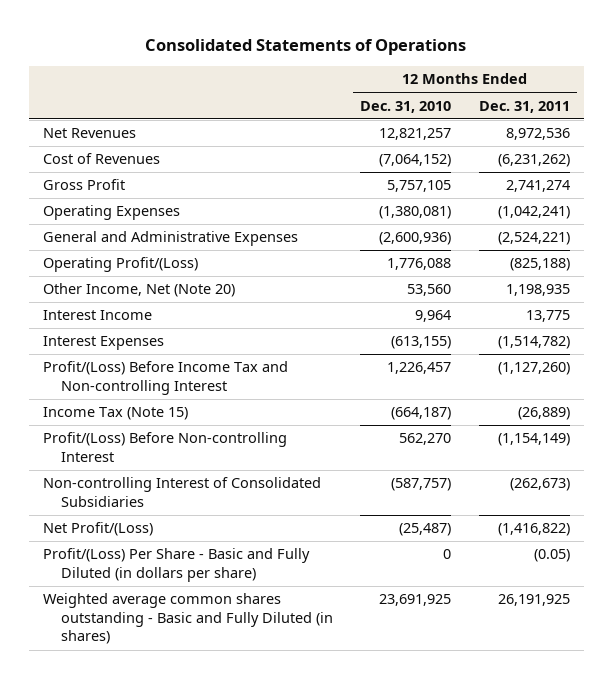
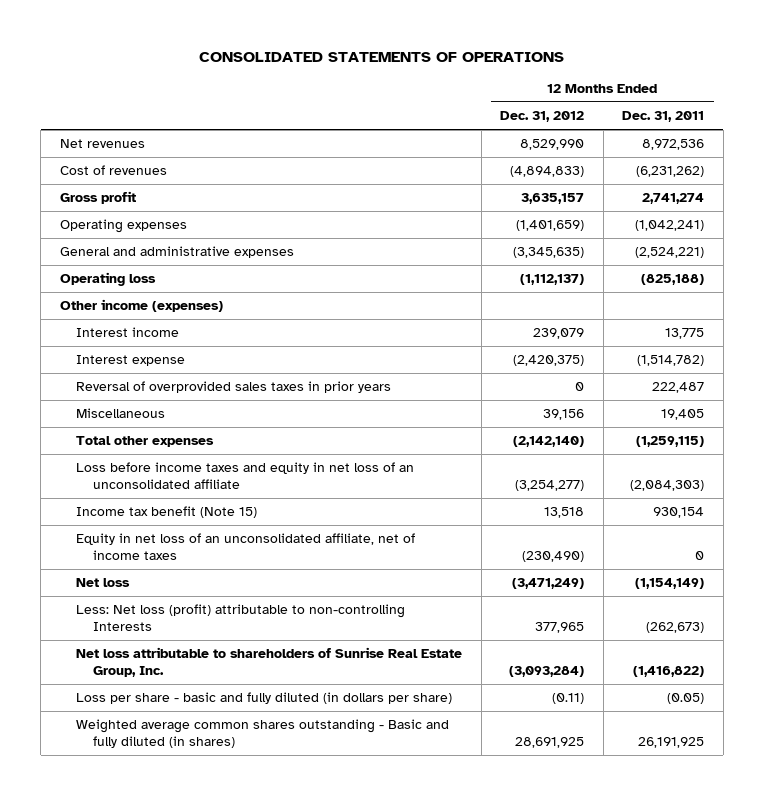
- Consolidated Statements of Operations
+ CONSOLIDATED STATEMENTS OF OPERATIONS
- | 12 Months Ended Dec. 31, 2010 | 12 Months Ended Dec. 31, 2011
+ | 12 Months Ended Dec. 31, 2012 | 12 Months Ended Dec. 31, 2011
- Net Revenues | 12,821,257 | 8,972,536
- Cost of Revenues | (7,064,152) | (6,231,262)
- Gross Profit | 5,757,105 | 2,741,274
- Operating Expenses | (1,380,081) | (1,042,241)
- General and Administrative Expenses | (2,600,936) | (2,524,221)
- Operating Profit/(Loss) | 1,776,088 | (825,188)
- Other Income, Net (Note 20) | 53,560 | 1,198,935
- Interest Income | 9,964 | 13,775
- Interest Expenses | (613,155) | (1,514,782)
- Profit/(Loss) Before Income Tax and Non-controlling Interest | 1,226,457 | (1,127,260)
- Income Tax (Note 15) | (664,187) | (26,889)
- Profit/(Loss) Before Non-controlling Interest | 562,270 | (1,154,149)
- Non-controlling Interest of Consolidated Subsidiaries | (587,757) | (262,673)
- Net Profit/(Loss) | (25,487) | (1,416,822)
- Profit/(Loss) Per Share - Basic and Fully Diluted (in dollars per share) | 0 | (0.05)
- Weighted average common shares outstanding - Basic and Fully Diluted (in shares) | 23,691,925 | 26,191,925
+ Net revenues | 8,529,990 | 8,972,536
+ Cost of revenues | (4,894,833) | (6,231,262)
+ Gross profit | 3,635,157 | 2,741,274
+ Operating expenses | (1,401,659) | (1,042,241)
+ General and administrative expenses | (3,345,635) | (2,524,221)
+ Operating loss | (1,112,137) | (825,188)
+ Other income (expenses)
+ Interest income | 239,079 | 13,775
+ Interest expense | (2,420,375) | (1,514,782)
+ Reversal of overprovided sales taxes in prior years | 0 | 222,487
+ Miscellaneous | 39,156 | 19,405
+ Total other expenses | (2,142,140) | (1,259,115)
+ Loss before income taxes and equity in net loss of an unconsolidated affiliate | (3,254,277) | (2,084,303)
+ Income tax benefit (Note 15) | 13,518 | 930,154
+ Equity in net loss of an unconsolidated affiliate, net of income taxes | (230,490) | 0
+ Net loss | (3,471,249) | (1,154,149)
+ Less: Net loss (profit) attributable to non-controlling Interests | 377,965 | (262,673)
+ Net loss attributable to shareholders of Sunrise Real Estate Group, Inc. | (3,093,284) | (1,416,822)
+ Loss per share - basic and fully diluted (in dollars per share) | (0.11) | (0.05)
+ Weighted average common shares outstanding - Basic and fully diluted (in shares) | 28,691,925 | 26,191,925

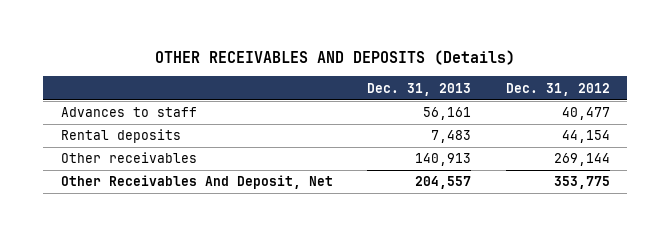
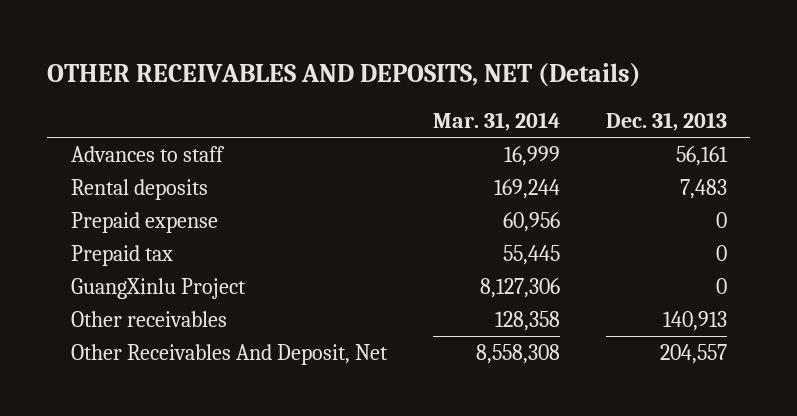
- OTHER RECEIVABLES AND DEPOSITS (Details)
+ OTHER RECEIVABLES AND DEPOSITS, NET (Details)
- | Dec. 31, 2013 | Dec. 31, 2012
+ | Mar. 31, 2014 | Dec. 31, 2013
+ Prepaid expense | 60,956 | 0
+ Prepaid tax | 55,445 | 0
+ GuangXinlu Project | 8,127,306 | 0

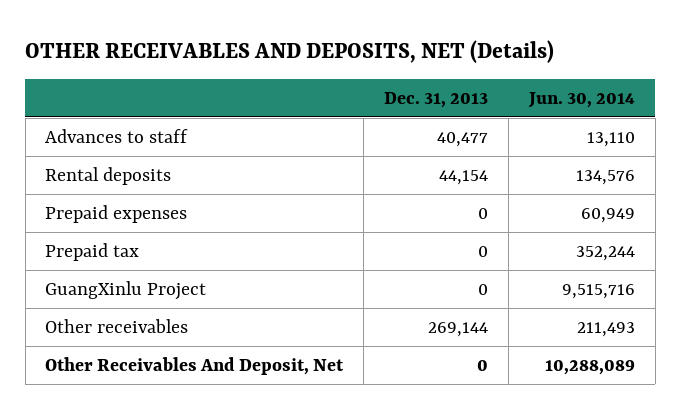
- | Mar. 31, 2014 | Dec. 31, 2013
+ | Dec. 31, 2013 | Jun. 30, 2014
- Advances to staff | 16,999 | 56,161
- Rental deposits | 169,244 | 7,483
- Prepaid expense | 60,956 | 0
+ Advances to staff | 40,477 | 13,110
+ Rental deposits | 44,154 | 134,576
+ Prepaid expenses | 0 | 60,949
- Other receivables | 128,358 | 140,913
- Other Receivables And Deposit, Net | 8,558,308 | 204,557
+ Other receivables | 269,144 | 211,493
+ Other Receivables And Deposit, Net | 0 | 10,288,089

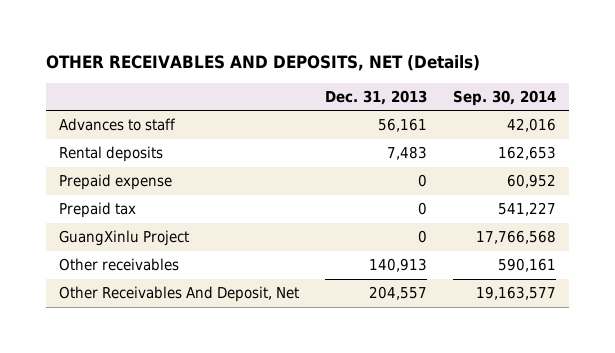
- | Dec. 31, 2013 | Jun. 30, 2014
+ | Dec. 31, 2013 | Sep. 30, 2014
- Advances to staff | 40,477 | 13,110
- Rental deposits | 44,154 | 134,576
- Prepaid expenses | 0 | 60,949
+ Advances to staff | 56,161 | 42,016
+ Rental deposits | 7,483 | 162,653
+ Prepaid expense | 0 | 60,952
- Other receivables | 269,144 | 211,493
- Other Receivables And Deposit, Net | 0 | 10,288,089
+ Other receivables | 140,913 | 590,161
+ Other Receivables And Deposit, Net | 204,557 | 19,163,577

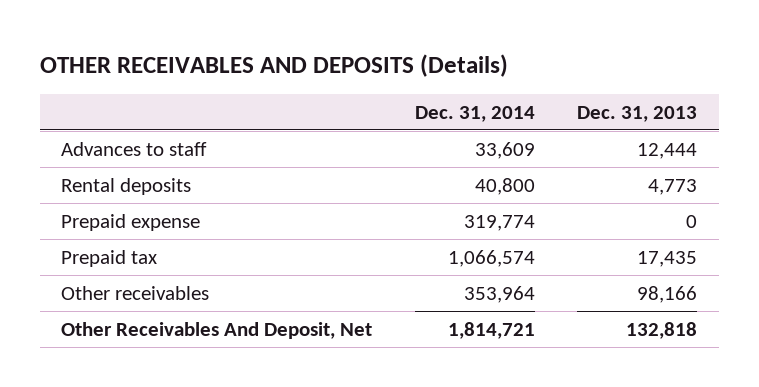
- OTHER RECEIVABLES AND DEPOSITS, NET (Details)
+ OTHER RECEIVABLES AND DEPOSITS (Details)
- | Dec. 31, 2013 | Sep. 30, 2014
+ | Dec. 31, 2014 | Dec. 31, 2013
- Advances to staff | 56,161 | 42,016
- Rental deposits | 7,483 | 162,653
+ Advances to staff | 33,609 | 12,444
+ Rental deposits | 40,800 | 4,773
- Prepaid tax | 0 | 541,227
- GuangXinlu Project | 0 | 17,766,568
- Other receivables | 140,913 | 590,161
- Other Receivables And Deposit, Net | 204,557 | 19,163,577
+ Prepaid tax | 1,066,574 | 17,435
+ Other receivables | 353,964 | 98,166
+ Other Receivables And Deposit, Net | 1,814,721 | 132,818

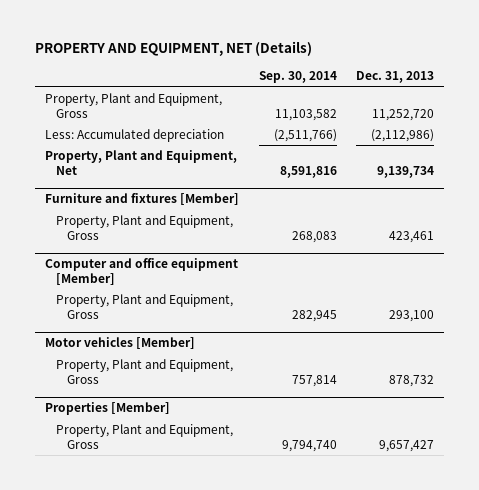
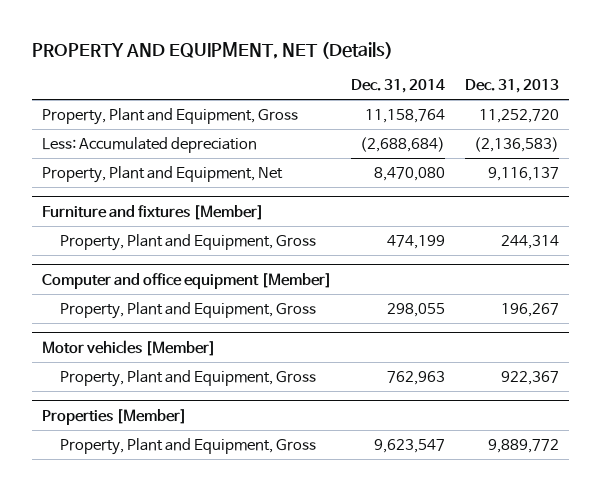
- | Sep. 30, 2014 | Dec. 31, 2013
+ | Dec. 31, 2014 | Dec. 31, 2013
- Less: Accumulated depreciation | (2,511,766) | (2,112,986)
- Property, Plant and Equipment, Net | 8,591,816 | 9,139,734
+ Less: Accumulated depreciation | (2,688,684) | (2,136,583)
+ Property, Plant and Equipment, Net | 8,470,080 | 9,116,137
@ Furniture and fixtures [Member]
- Property, Plant and Equipment, Gross | 268,083 | 423,461
+ Property, Plant and Equipment, Gross | 474,199 | 244,314
@ Computer and office equipment [Member]
- Property, Plant and Equipment, Gross | 282,945 | 293,100
+ Property, Plant and Equipment, Gross | 298,055 | 196,267
@ Motor vehicles [Member]
- Property, Plant and Equipment, Gross | 757,814 | 878,732
+ Property, Plant and Equipment, Gross | 762,963 | 922,367
@ Properties [Member]
- Property, Plant and Equipment, Gross | 9,794,740 | 9,657,427
+ Property, Plant and Equipment, Gross | 9,623,547 | 9,889,772

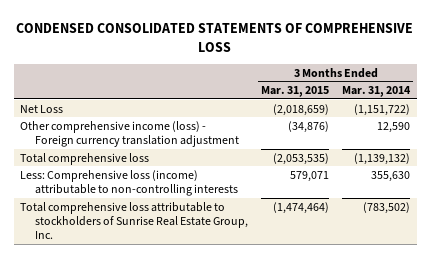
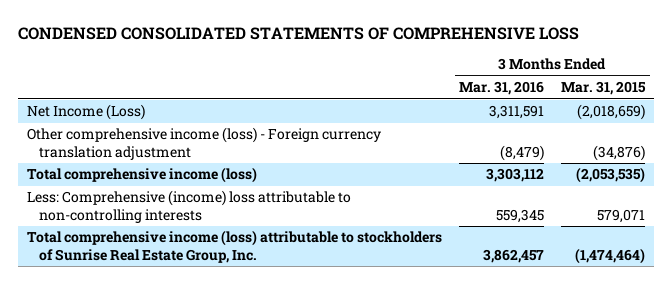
- | 3 Months Ended Mar. 31, 2015 | 3 Months Ended Mar. 31, 2014
+ | 3 Months Ended Mar. 31, 2016 | 3 Months Ended Mar. 31, 2015
- Net Loss | (2,018,659) | (1,151,722)
+ Net Income (Loss) | 3,311,591 | (2,018,659)
- Total comprehensive loss | (2,053,535) | (1,139,132)
- Less: Comprehensive loss (income) attributable to non-controlling interests | 579,071 | 355,630
- Total comprehensive loss attributable to stockholders of Sunrise Real Estate Group, Inc. | (1,474,464) | (783,502)
+ Total comprehensive income (loss) | 3,303,112 | (2,053,535)
+ Less: Comprehensive (income) loss attributable to non-controlling interests | 559,345 | 579,071
+ Total comprehensive income (loss) attributable to stockholders of Sunrise Real Estate Group, Inc. | 3,862,457 | (1,474,464)

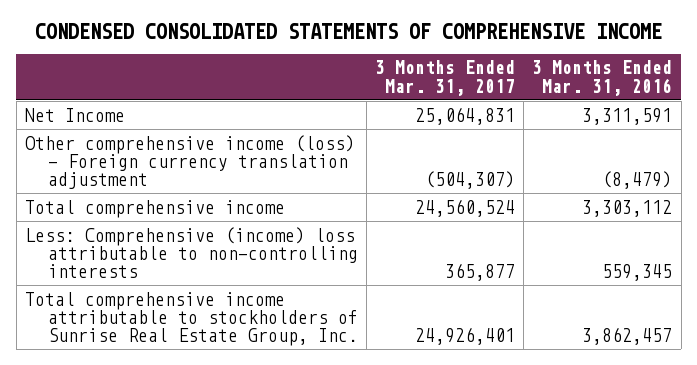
- CONDENSED CONSOLIDATED STATEMENTS OF COMPREHENSIVE LOSS
+ CONDENSED CONSOLIDATED STATEMENTS OF COMPREHENSIVE INCOME
- | 3 Months Ended Mar. 31, 2016 | 3 Months Ended Mar. 31, 2015
+ | 3 Months Ended Mar. 31, 2017 | 3 Months Ended Mar. 31, 2016
- Net Income (Loss) | 3,311,591 | (2,018,659)
+ Net Income | 25,064,831 | 3,311,591
- Total comprehensive income (loss) | 3,303,112 | (2,053,535)
+ Total comprehensive income | 24,560,524 | 3,303,112
- Total comprehensive income (loss) attributable to stockholders of Sunrise Real Estate Group, Inc. | 3,862,457 | (1,474,464)
+ Total comprehensive income attributable to stockholders of Sunrise Real Estate Group, Inc. | 24,926,401 | 3,862,457

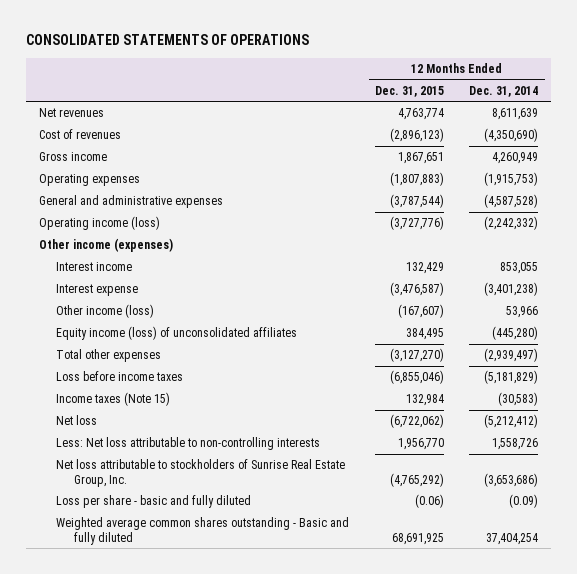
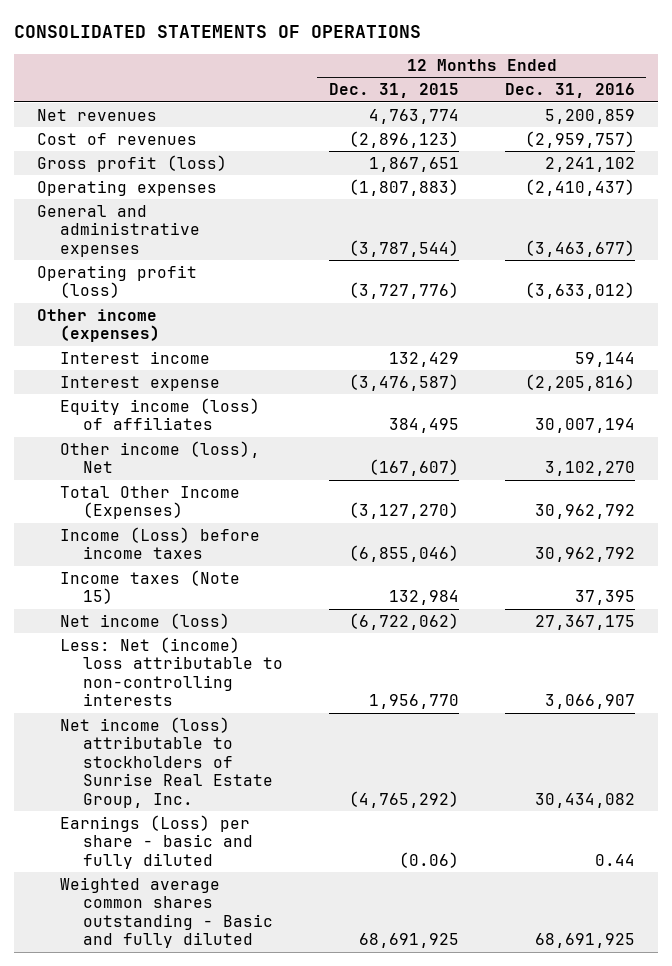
- | 12 Months Ended Dec. 31, 2015 | 12 Months Ended Dec. 31, 2014
+ | 12 Months Ended Dec. 31, 2015 | 12 Months Ended Dec. 31, 2016
- Gross income | 1,867,651 | 4,260,949
+ Gross profit (loss) | 1,867,651 | 2,241,102
- Operating income (loss) | (3,727,776) | (2,242,332)
+ Operating profit (loss) | (3,727,776) | (3,633,012)
- Other income (loss) | (167,607) | 53,966
- Equity income (loss) of unconsolidated affiliates | 384,495 | (445,280)
- Total other expenses | (3,127,270) | (2,939,497)
- Loss before income taxes | (6,855,046) | (5,181,829)
+ Equity income (loss) of affiliates | 384,495 | 30,007,194
+ Other income (loss), Net | (167,607) | 3,102,270
+ Total Other Income (Expenses) | (3,127,270) | 30,962,792
+ Income (Loss) before income taxes | (6,855,046) | 30,962,792
- Net loss | (6,722,062) | (5,212,412)
- Less: Net loss attributable to non-controlling interests | 1,956,770 | 1,558,726
- Net loss attributable to stockholders of Sunrise Real Estate Group, Inc. | (4,765,292) | (3,653,686)
- Loss per share - basic and fully diluted | (0.06) | (0.09)
+ Net income (loss) | (6,722,062) | 27,367,175
+ Less: Net (income) loss attributable to non-controlling interests | 1,956,770 | 3,066,907
+ Net income (loss) attributable to stockholders of Sunrise Real Estate Group, Inc. | (4,765,292) | 30,434,082
+ Earnings (Loss) per share - basic and fully diluted | (0.06) | 0.44

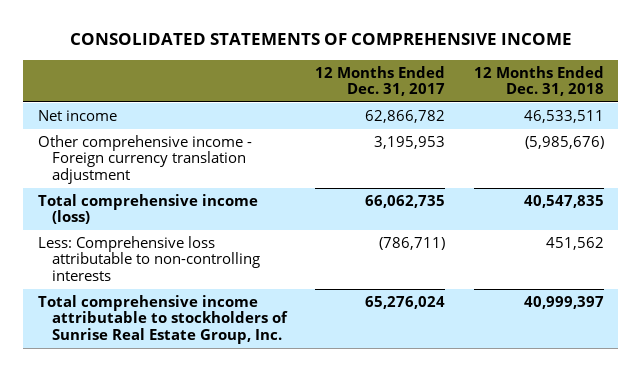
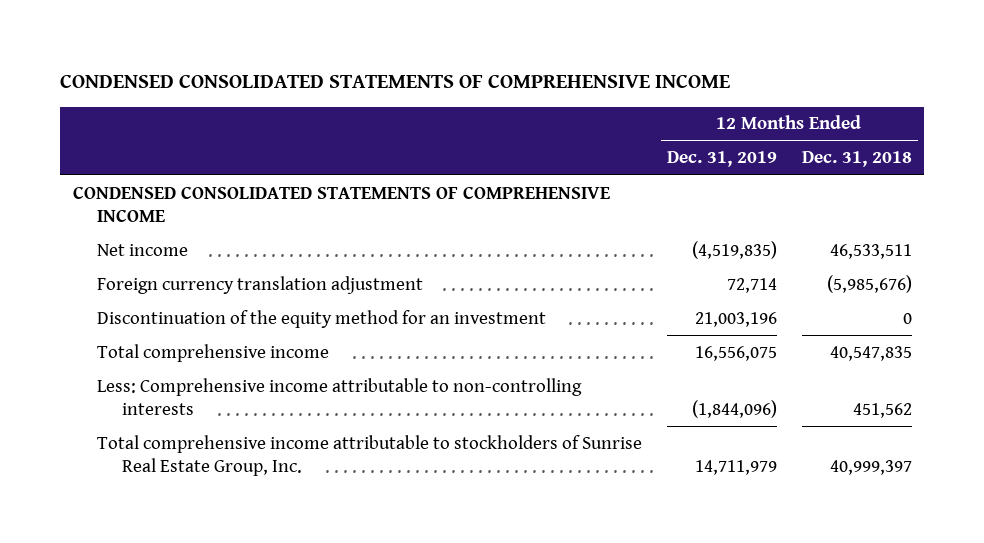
- CONSOLIDATED STATEMENTS OF COMPREHENSIVE INCOME
+ CONDENSED CONSOLIDATED STATEMENTS OF COMPREHENSIVE INCOME
- | 12 Months Ended Dec. 31, 2017 | 12 Months Ended Dec. 31, 2018
+ | 12 Months Ended Dec. 31, 2019 | 12 Months Ended Dec. 31, 2018
+ CONDENSED CONSOLIDATED STATEMENTS OF COMPREHENSIVE INCOME
- Other comprehensive income - Foreign currency translation adjustment | 3,195,953 | (5,985,676)
- Total comprehensive income (loss) | 66,062,735 | 40,547,835
- Less: Comprehensive loss attributable to non-controlling interests | (786,711) | 451,562
+ Foreign currency translation adjustment | 72,714 | (5,985,676)
+ Discontinuation of the equity method for an investment | 21,003,196 | 0
+ Total comprehensive income | 16,556,075 | 40,547,835
+ Less: Comprehensive income attributable to non-controlling interests | (1,844,096) | 451,562

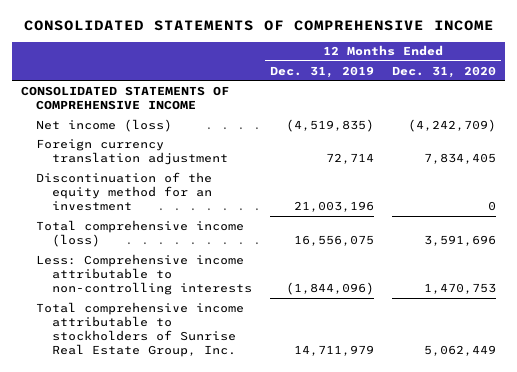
- CONDENSED CONSOLIDATED STATEMENTS OF COMPREHENSIVE INCOME
+ CONSOLIDATED STATEMENTS OF COMPREHENSIVE INCOME
- | 12 Months Ended Dec. 31, 2019 | 12 Months Ended Dec. 31, 2018
+ | 12 Months Ended Dec. 31, 2019 | 12 Months Ended Dec. 31, 2020
- CONDENSED CONSOLIDATED STATEMENTS OF COMPREHENSIVE INCOME
- Net income | (4,519,835) | 46,533,511
+ CONSOLIDATED STATEMENTS OF COMPREHENSIVE INCOME
+ Net income (loss) | (4,519,835) | (4,242,709)
- Total comprehensive income | 16,556,075 | 40,547,835
+ Total comprehensive income (loss) | 16,556,075 | 3,591,696

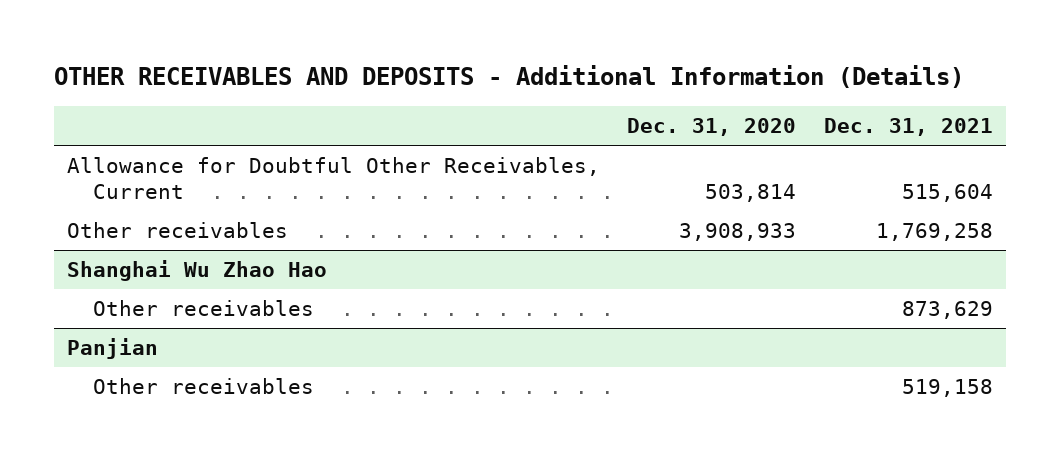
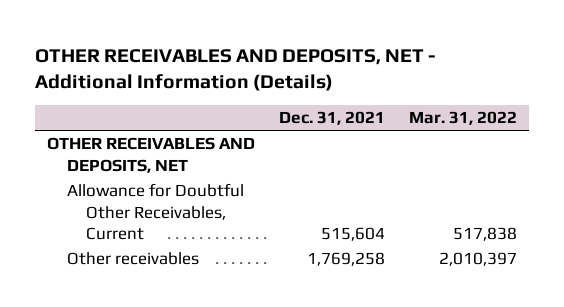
- OTHER RECEIVABLES AND DEPOSITS - Additional Information (Details)
+ OTHER RECEIVABLES AND DEPOSITS, NET - Additional Information (Details)
- | Dec. 31, 2020 | Dec. 31, 2021
+ | Dec. 31, 2021 | Mar. 31, 2022
+ OTHER RECEIVABLES AND DEPOSITS, NET
- Shanghai Wu Zhao Hao
- Other receivables | | 873,629
- Panjian
- Other receivables | | 519,158

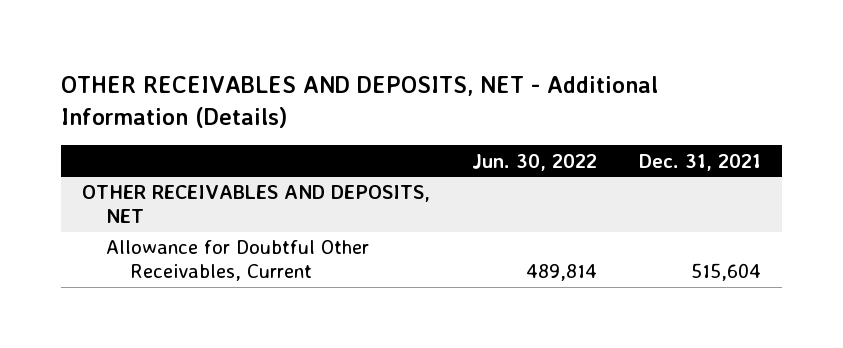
- | Dec. 31, 2021 | Mar. 31, 2022
+ | Jun. 30, 2022 | Dec. 31, 2021
- Other receivables | 1,769,258 | 2,010,397

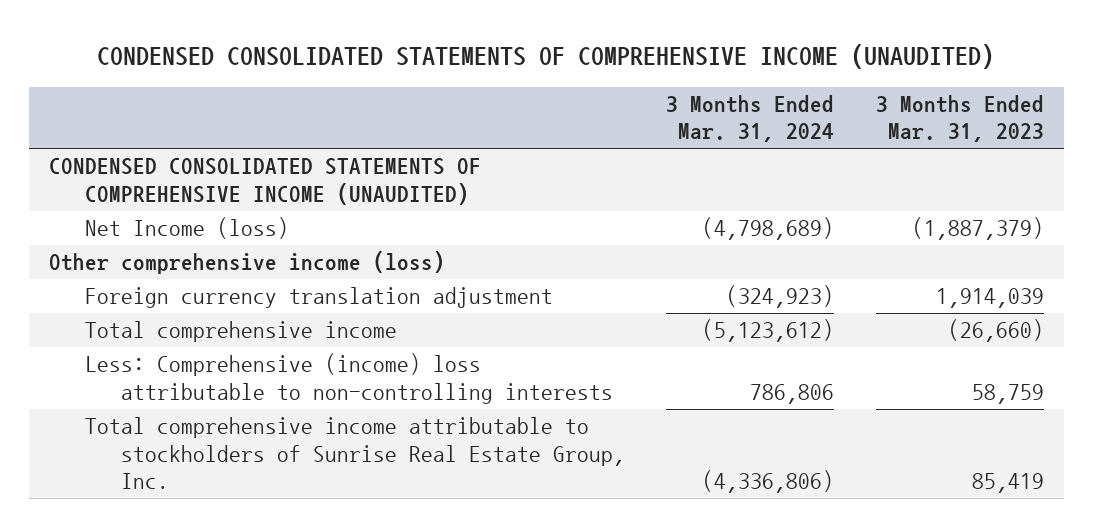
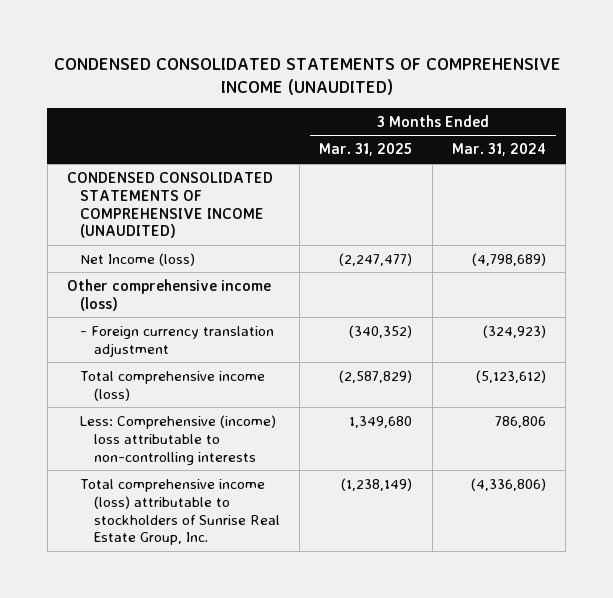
- | 3 Months Ended Mar. 31, 2024 | 3 Months Ended Mar. 31, 2023
+ | 3 Months Ended Mar. 31, 2025 | 3 Months Ended Mar. 31, 2024
- Foreign currency translation adjustment | (324,923) | 1,914,039
- Total comprehensive income | (5,123,612) | (26,660)
+ - Foreign currency translation adjustment | (340,352) | (324,923)
+ Total comprehensive income (loss) | (2,587,829) | (5,123,612)
- Total comprehensive income attributable to stockholders of Sunrise Real Estate Group, Inc. | (4,336,806) | 85,419
+ Total comprehensive income (loss) attributable to stockholders of Sunrise Real Estate Group, Inc. | (1,238,149) | (4,336,806)

